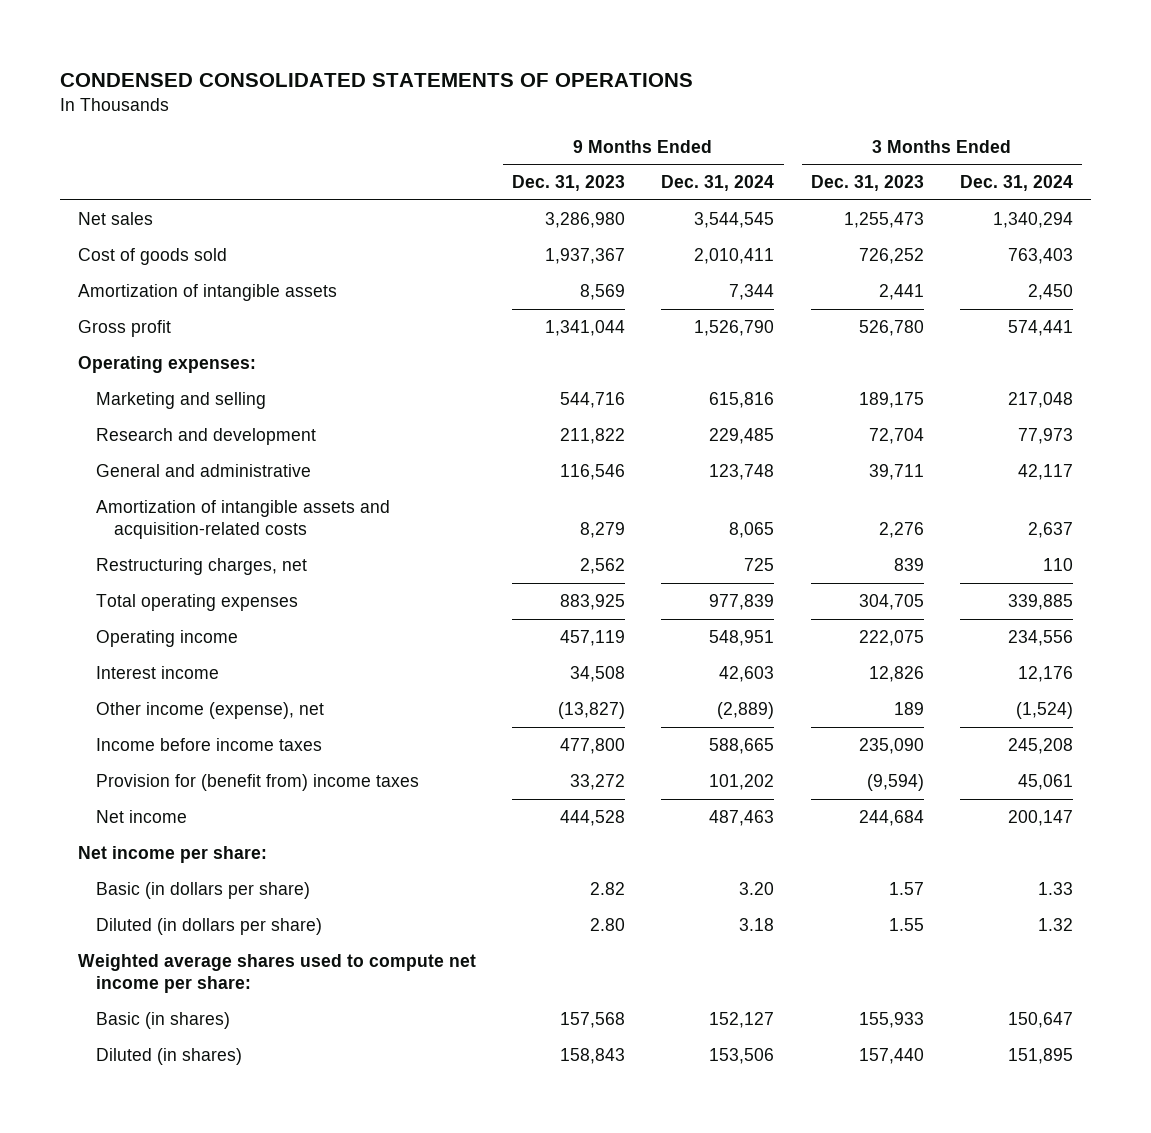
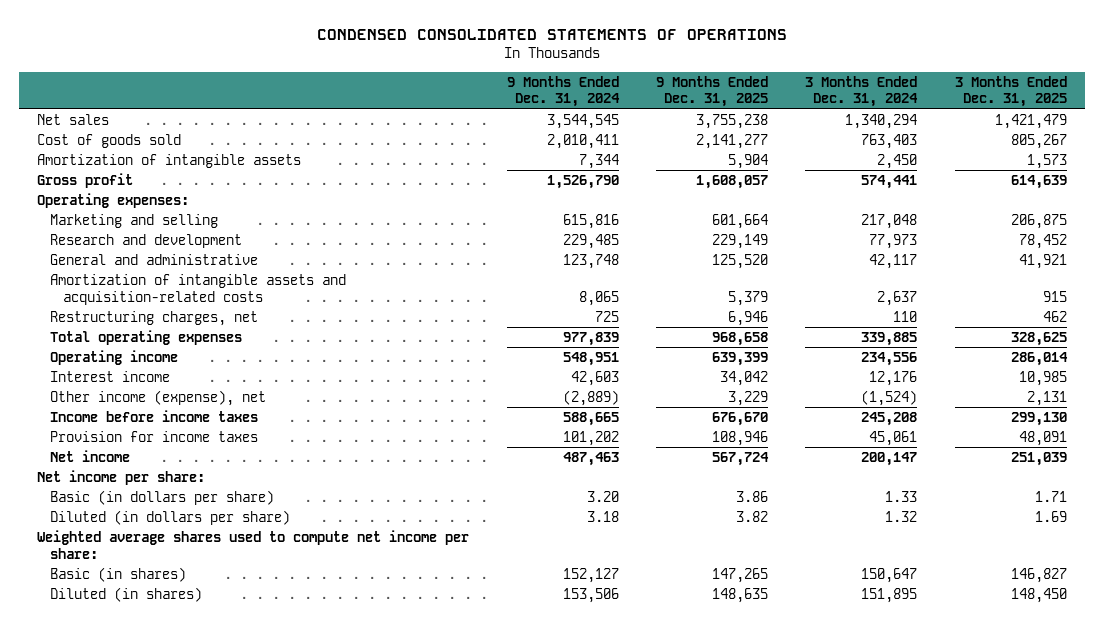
- | 9 Months Ended Dec. 31, 2023 | 9 Months Ended Dec. 31, 2024 | 3 Months Ended Dec. 31, 2023 | 3 Months Ended Dec. 31, 2024
+ | 9 Months Ended Dec. 31, 2024 | 9 Months Ended Dec. 31, 2025 | 3 Months Ended Dec. 31, 2024 | 3 Months Ended Dec. 31, 2025
- Provision for (benefit from) income taxes | 33,272 | 101,202 | (9,594) | 45,061
+ Provision for income taxes | 101,202 | 108,946 | 45,061 | 48,091

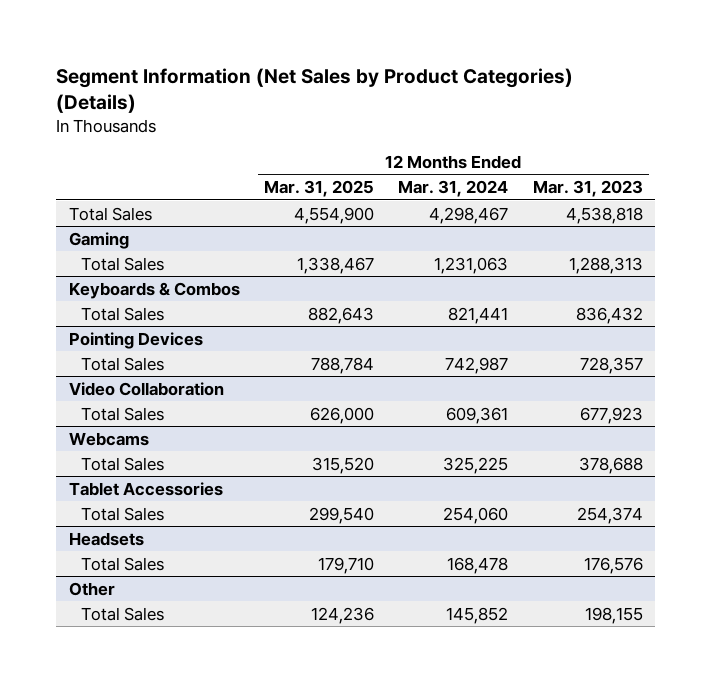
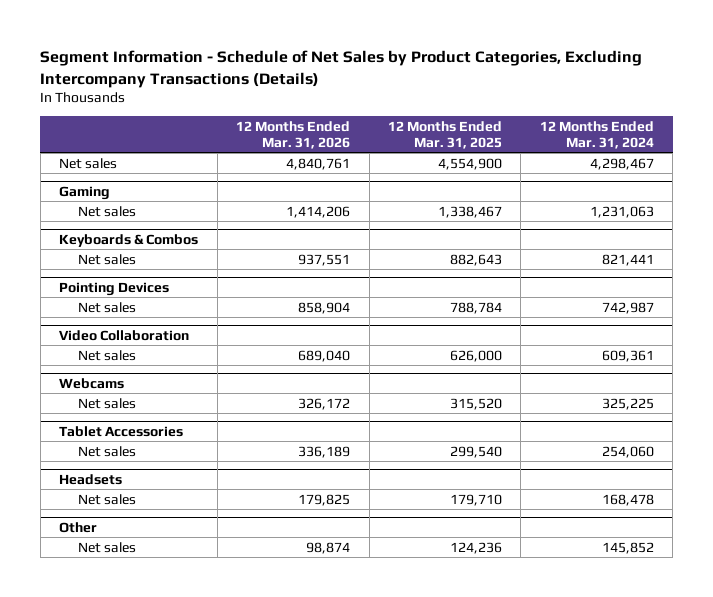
- Segment Information (Net Sales by Product Categories) (Details)
+ Segment Information - Schedule of Net Sales by Product Categories, Excluding Intercompany Transactions (Details)
- | 12 Months Ended Mar. 31, 2025 | 12 Months Ended Mar. 31, 2024 | 12 Months Ended Mar. 31, 2023
+ | 12 Months Ended Mar. 31, 2026 | 12 Months Ended Mar. 31, 2025 | 12 Months Ended Mar. 31, 2024
- Total Sales | 4,554,900 | 4,298,467 | 4,538,818
+ Net sales | 4,840,761 | 4,554,900 | 4,298,467
@ Gaming
- Total Sales | 1,338,467 | 1,231,063 | 1,288,313
+ Net sales | 1,414,206 | 1,338,467 | 1,231,063
@ Keyboards & Combos
- Total Sales | 882,643 | 821,441 | 836,432
+ Net sales | 937,551 | 882,643 | 821,441
@ Pointing Devices
- Total Sales | 788,784 | 742,987 | 728,357
+ Net sales | 858,904 | 788,784 | 742,987
@ Video Collaboration
- Total Sales | 626,000 | 609,361 | 677,923
+ Net sales | 689,040 | 626,000 | 609,361
@ Webcams
- Total Sales | 315,520 | 325,225 | 378,688
+ Net sales | 326,172 | 315,520 | 325,225
@ Tablet Accessories
- Total Sales | 299,540 | 254,060 | 254,374
+ Net sales | 336,189 | 299,540 | 254,060
@ Headsets
- Total Sales | 179,710 | 168,478 | 176,576
+ Net sales | 179,825 | 179,710 | 168,478
@ Other
- Total Sales | 124,236 | 145,852 | 198,155
+ Net sales | 98,874 | 124,236 | 145,852

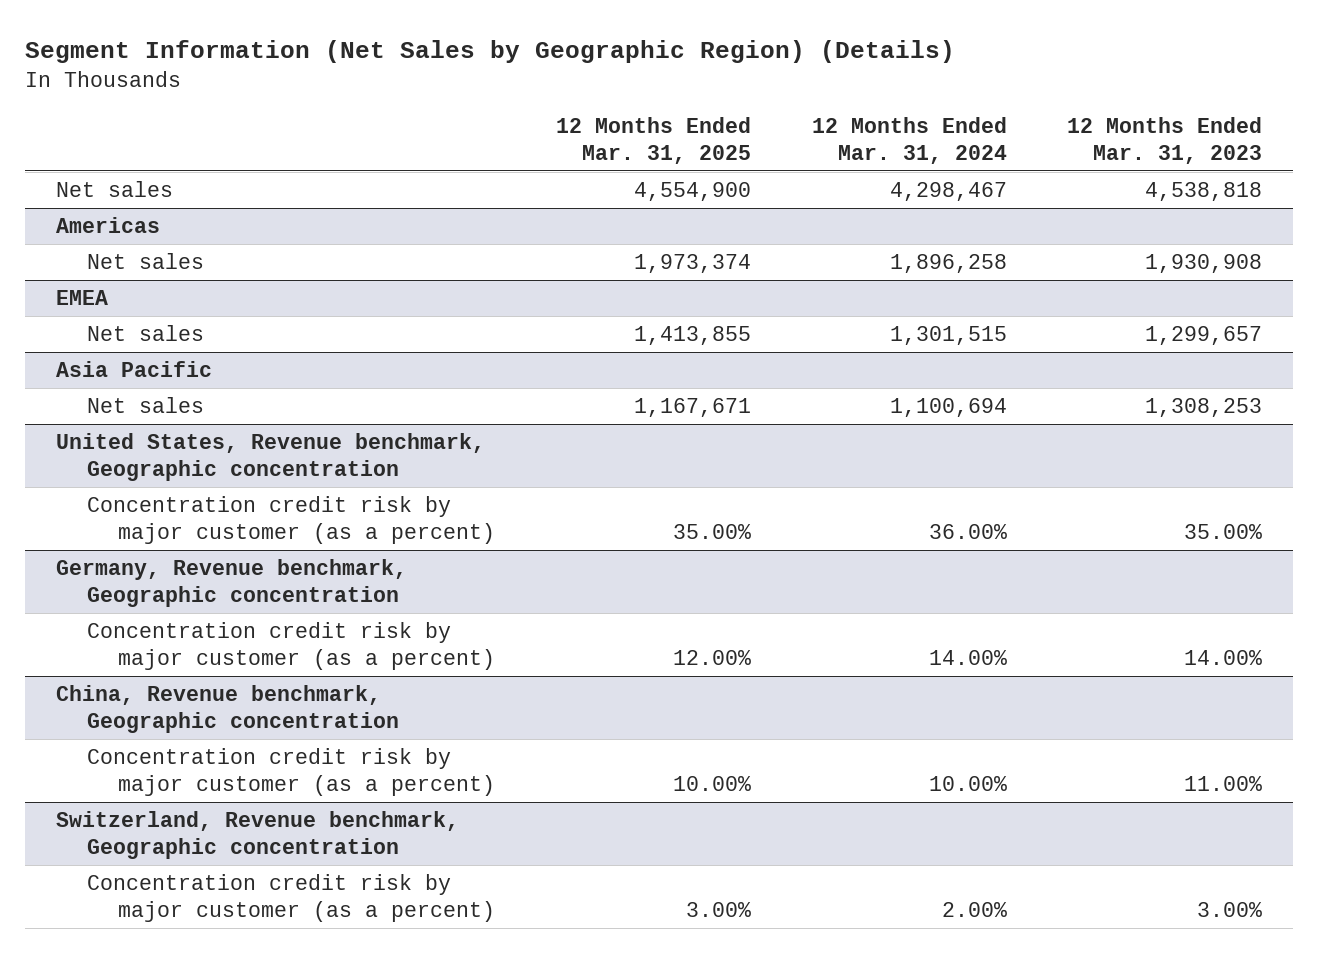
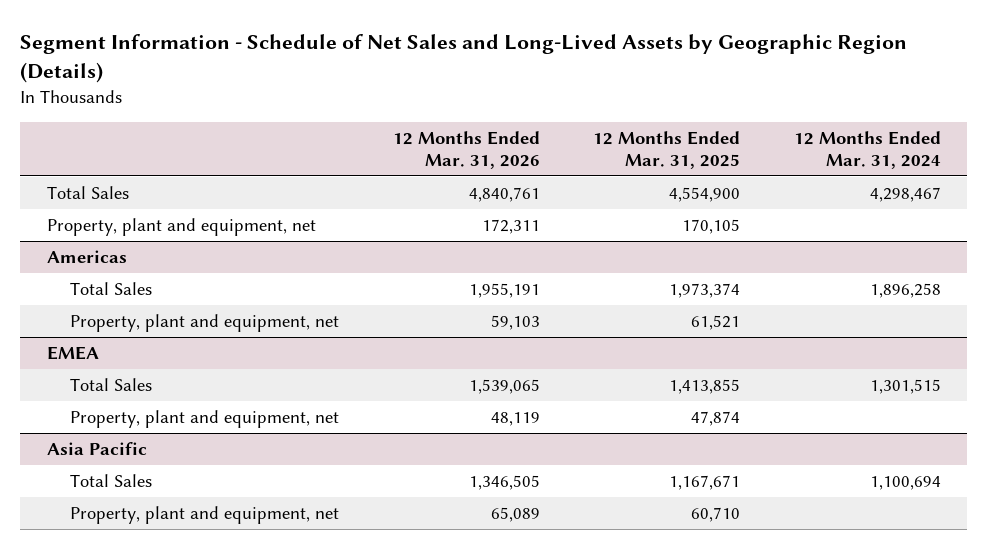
- Segment Information (Net Sales by Geographic Region) (Details)
+ Segment Information - Schedule of Net Sales and Long-Lived Assets by Geographic Region (Details)
- | 12 Months Ended Mar. 31, 2025 | 12 Months Ended Mar. 31, 2024 | 12 Months Ended Mar. 31, 2023
+ | 12 Months Ended Mar. 31, 2026 | 12 Months Ended Mar. 31, 2025 | 12 Months Ended Mar. 31, 2024
- Net sales | 4,554,900 | 4,298,467 | 4,538,818
+ Total Sales | 4,840,761 | 4,554,900 | 4,298,467
+ Property, plant and equipment, net | 172,311 | 170,105 |
@ Americas
- Net sales | 1,973,374 | 1,896,258 | 1,930,908
+ Total Sales | 1,955,191 | 1,973,374 | 1,896,258
+ Property, plant and equipment, net | 59,103 | 61,521 |
@ EMEA
- Net sales | 1,413,855 | 1,301,515 | 1,299,657
+ Total Sales | 1,539,065 | 1,413,855 | 1,301,515
+ Property, plant and equipment, net | 48,119 | 47,874 |
@ Asia Pacific
- Net sales | 1,167,671 | 1,100,694 | 1,308,253
- United States, Revenue benchmark, Geographic concentration
- Concentration credit risk by major customer (as a percent) | 35.00% | 36.00% | 35.00%
- Germany, Revenue benchmark, Geographic concentration
- Concentration credit risk by major customer (as a percent) | 12.00% | 14.00% | 14.00%
- China, Revenue benchmark, Geographic concentration
- Concentration credit risk by major customer (as a percent) | 10.00% | 10.00% | 11.00%
- Switzerland, Revenue benchmark, Geographic concentration
- Concentration credit risk by major customer (as a percent) | 3.00% | 2.00% | 3.00%
@ Asia Pacific
+ Total Sales | 1,346,505 | 1,167,671 | 1,100,694
+ Property, plant and equipment, net | 65,089 | 60,710 |

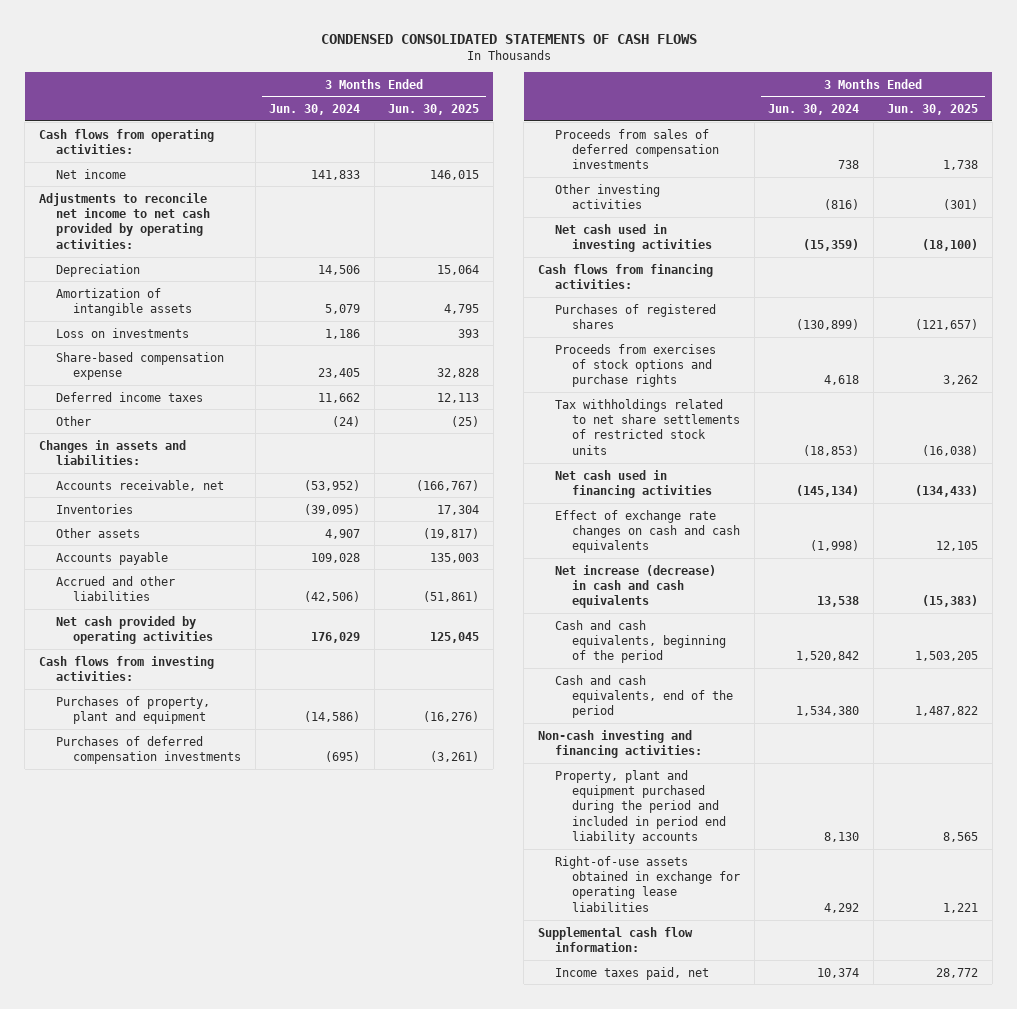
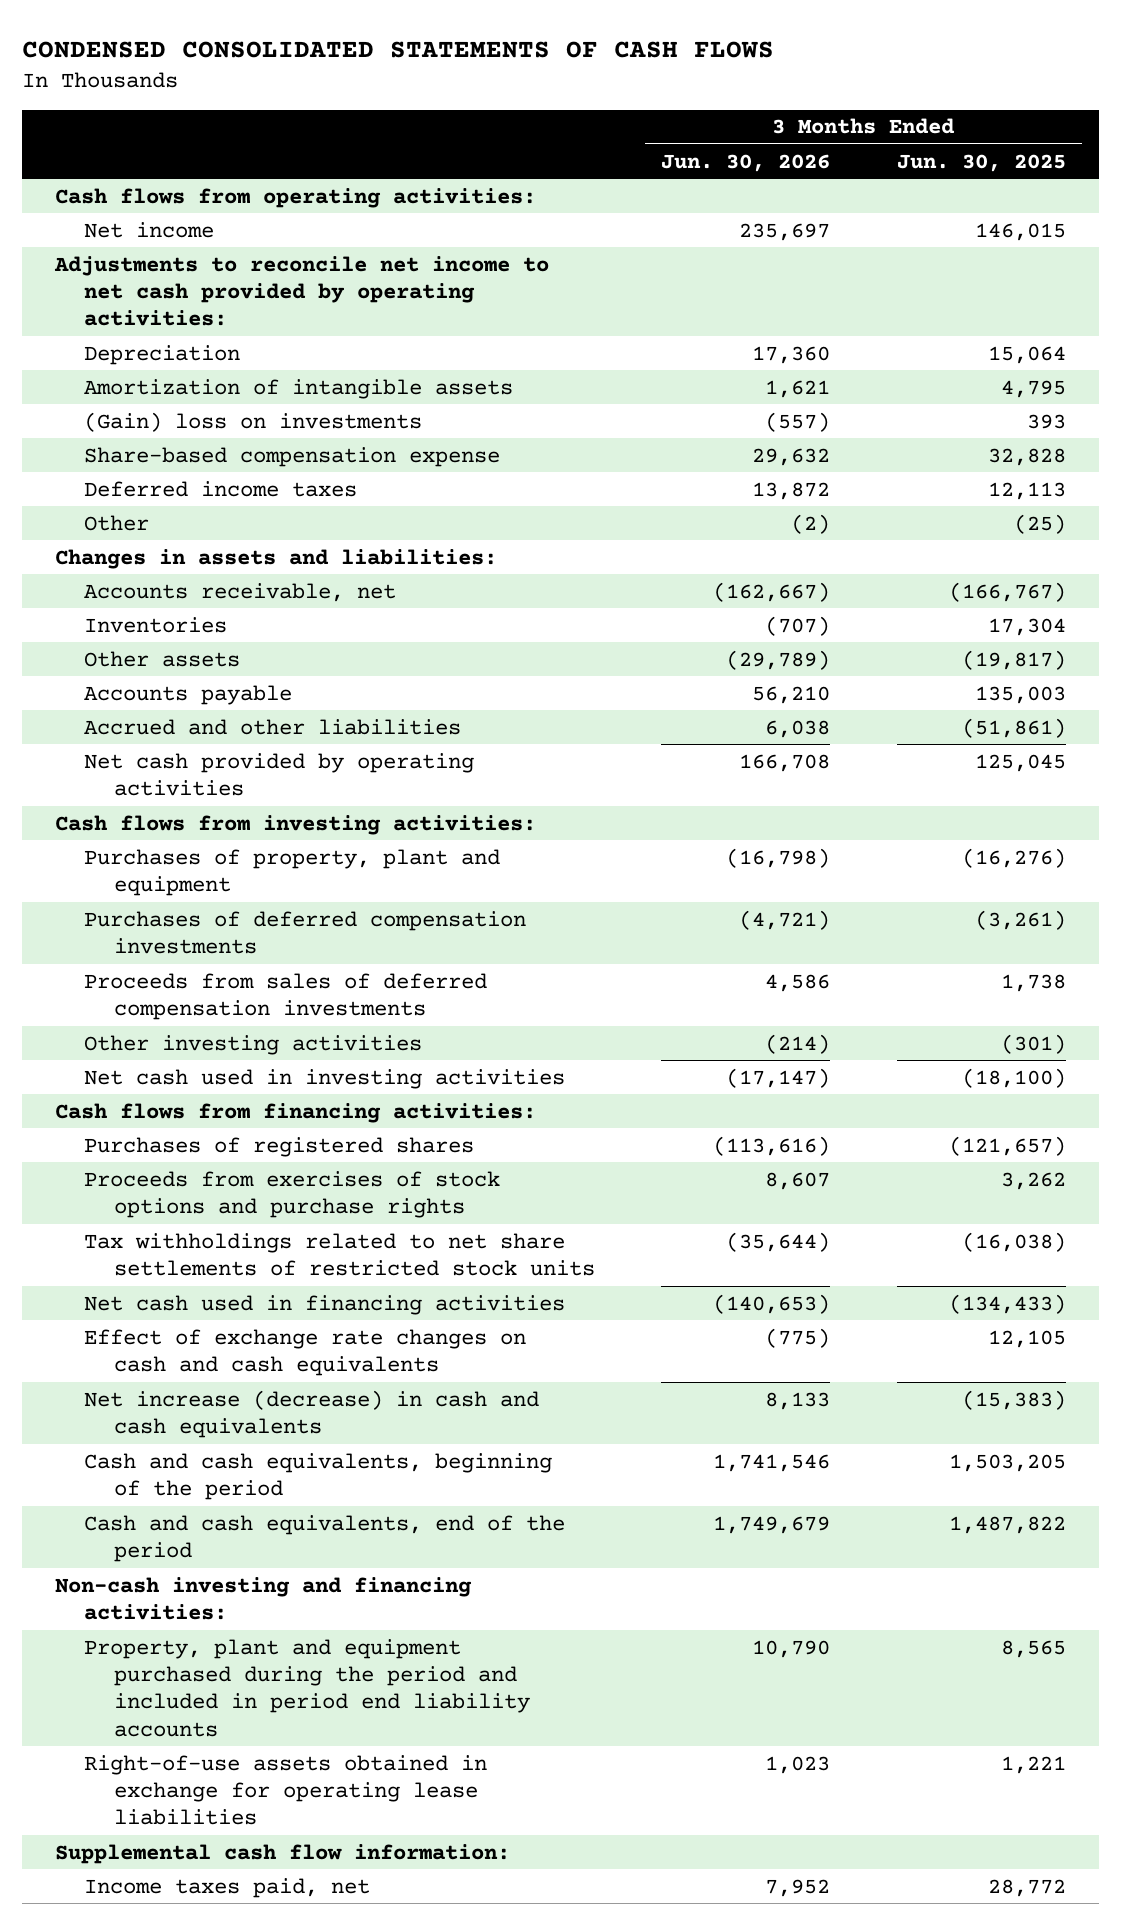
- | 3 Months Ended Jun. 30, 2024 | 3 Months Ended Jun. 30, 2025
+ | 3 Months Ended Jun. 30, 2026 | 3 Months Ended Jun. 30, 2025
- Loss on investments | 1,186 | 393
+ (Gain) loss on investments | (557) | 393

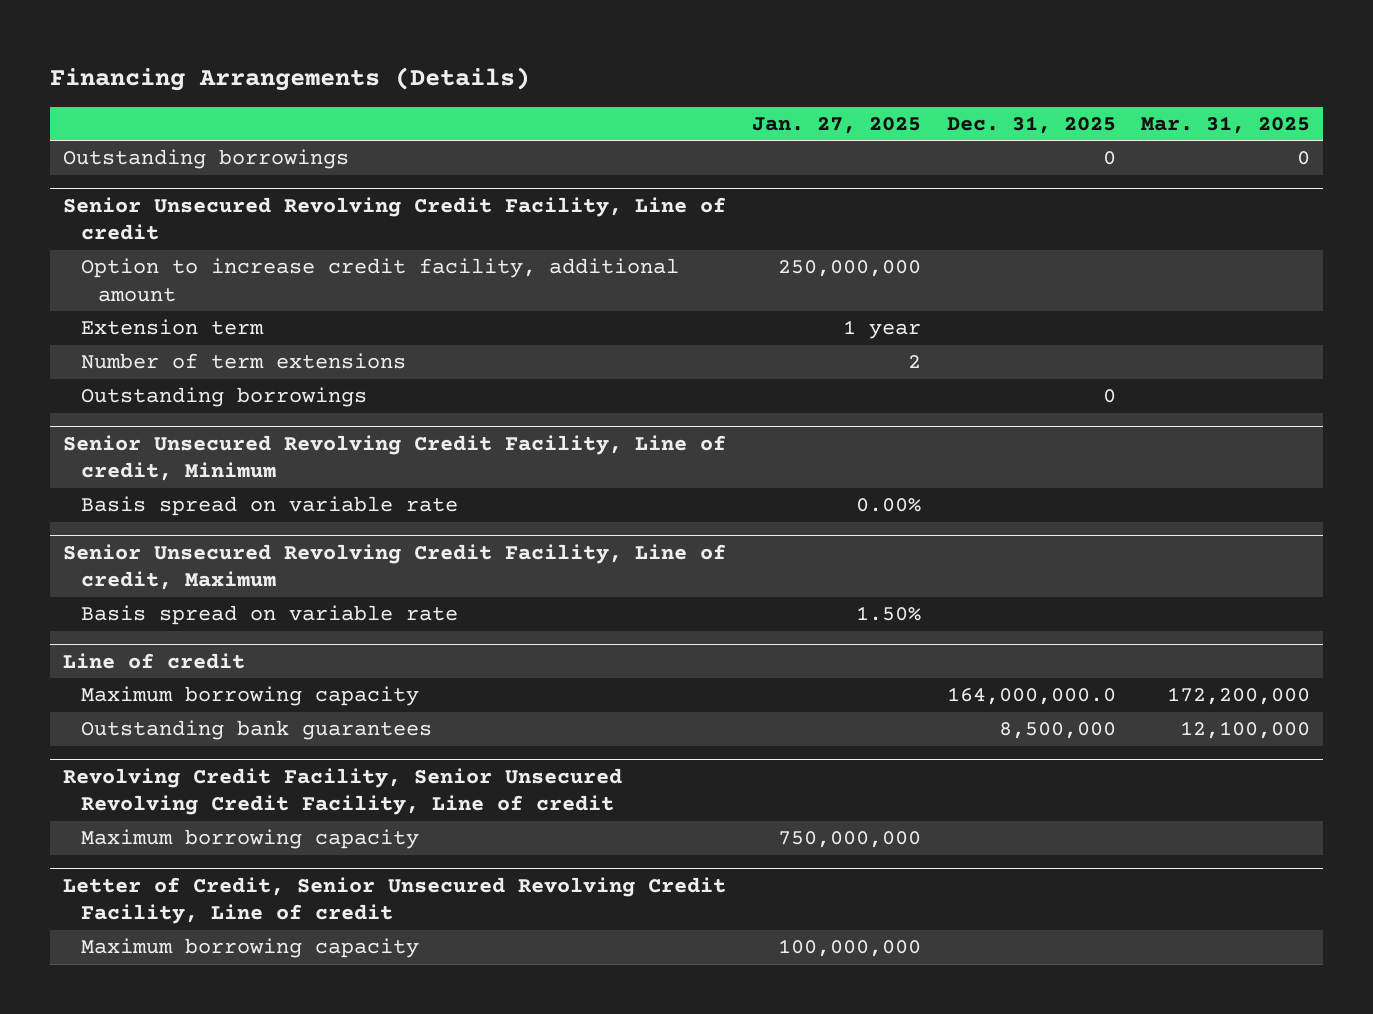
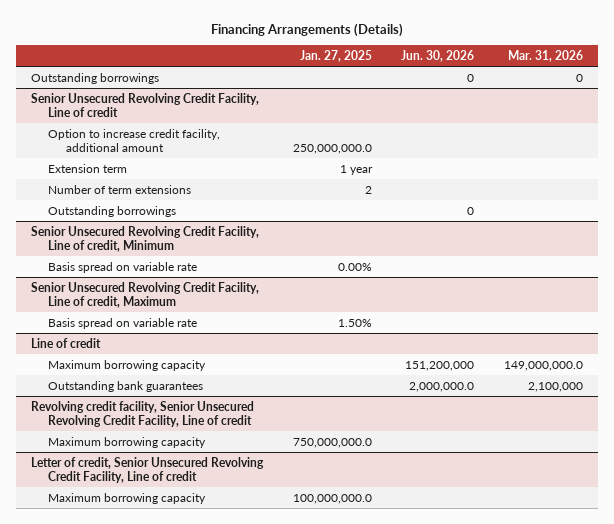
- | Jan. 27, 2025 | Dec. 31, 2025 | Mar. 31, 2025
+ | Jan. 27, 2025 | Jun. 30, 2026 | Mar. 31, 2026
@ Senior Unsecured Revolving Credit Facility, Line of credit
- Option to increase credit facility, additional amount | 250,000,000 | |
+ Option to increase credit facility, additional amount | 250,000,000.0 | |
- Revolving Credit Facility, Senior Unsecured Revolving Credit Facility, Line of credit
- Maximum borrowing capacity | 750,000,000 | |
- Letter of Credit, Senior Unsecured Revolving Credit Facility, Line of credit
- Maximum borrowing capacity | 100,000,000 | |
+ Revolving credit facility, Senior Unsecured Revolving Credit Facility, Line of credit
+ Maximum borrowing capacity | 750,000,000.0 | |
+ Letter of credit, Senior Unsecured Revolving Credit Facility, Line of credit
+ Maximum borrowing capacity | 100,000,000.0 | |

